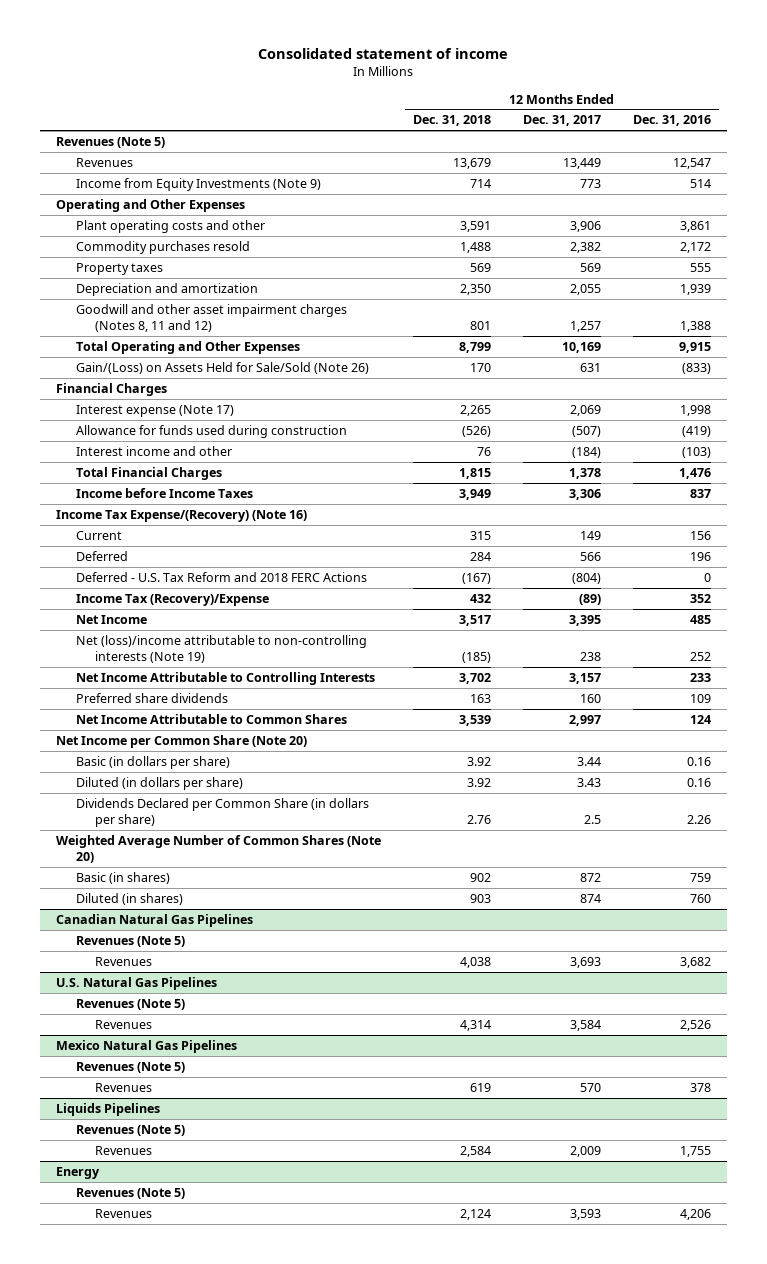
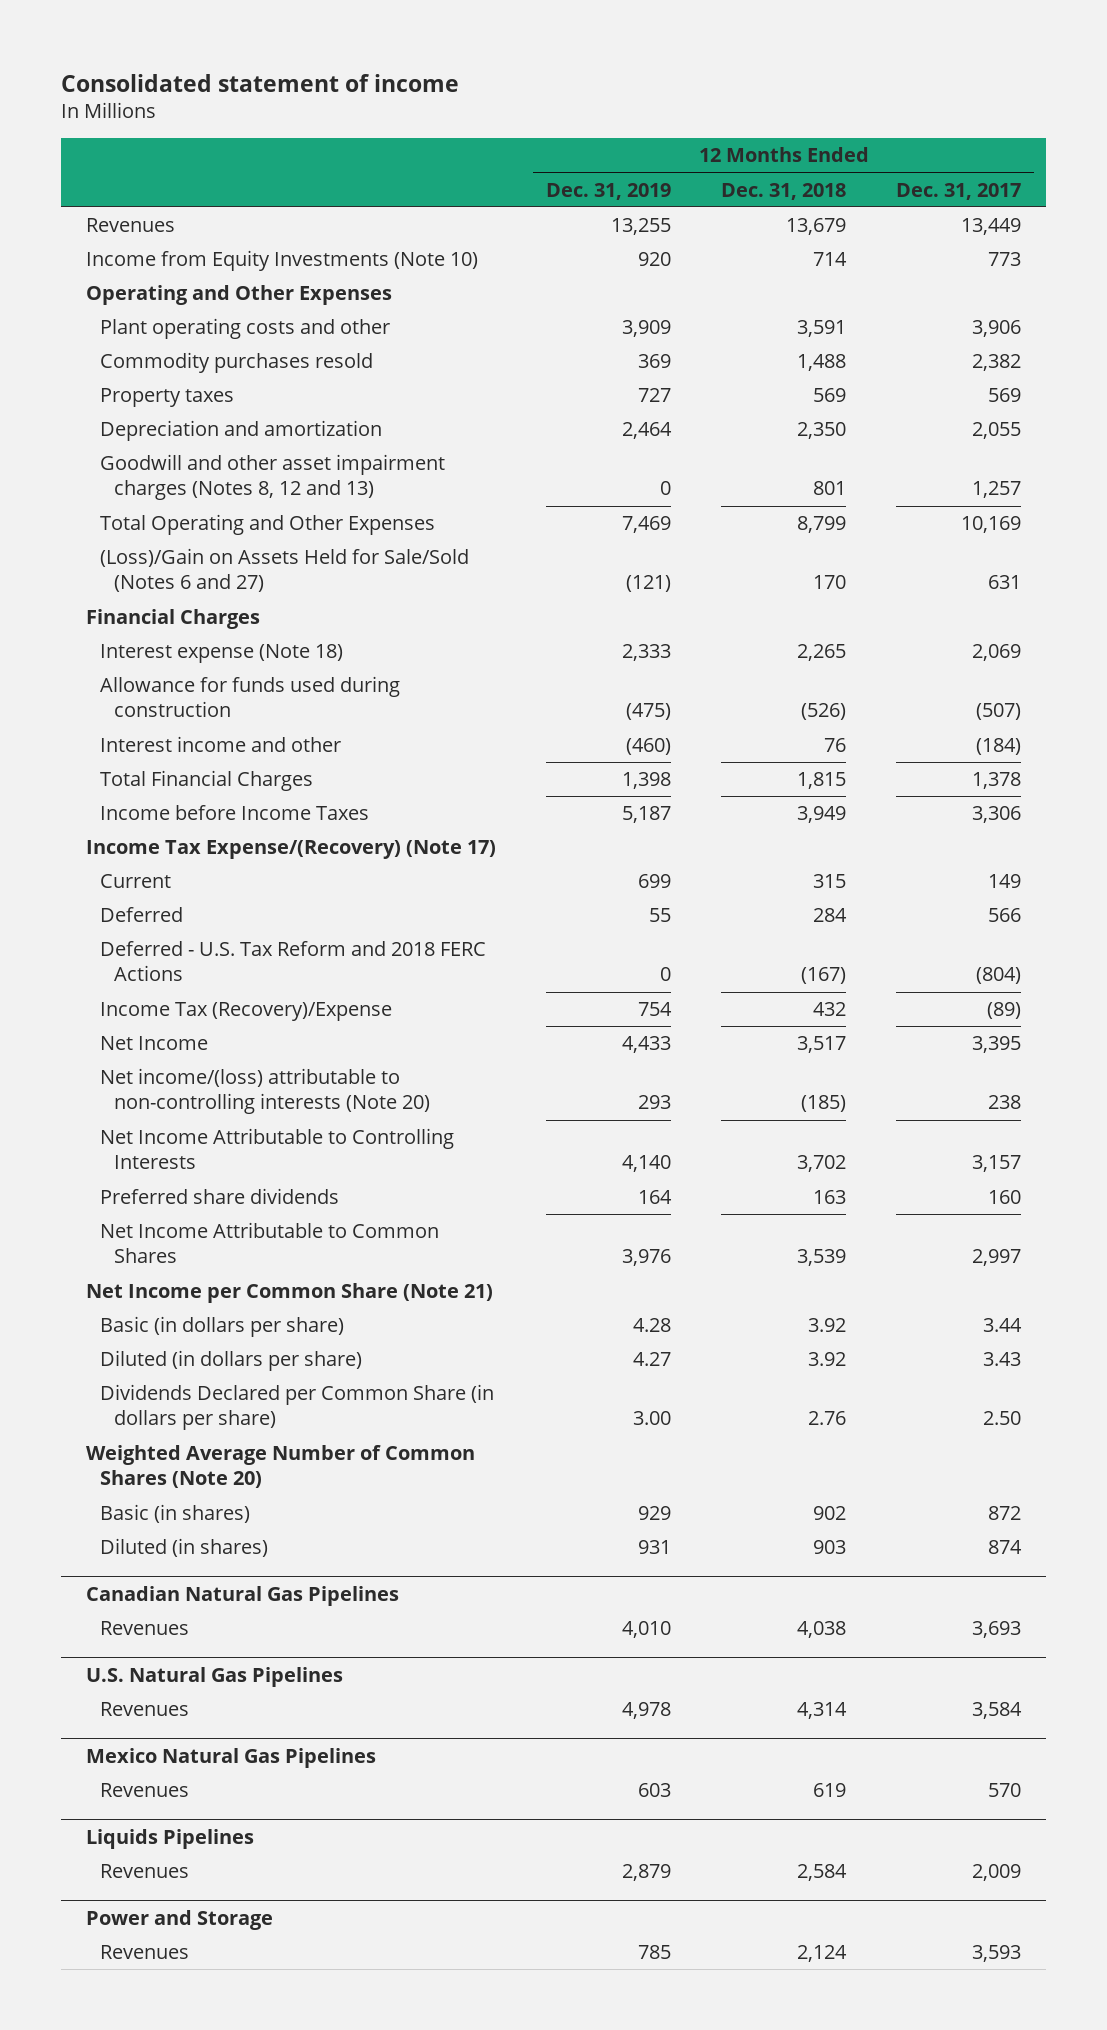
- | 12 Months Ended Dec. 31, 2018 | 12 Months Ended Dec. 31, 2017 | 12 Months Ended Dec. 31, 2016
+ | 12 Months Ended Dec. 31, 2019 | 12 Months Ended Dec. 31, 2018 | 12 Months Ended Dec. 31, 2017
- Revenues (Note 5)
- Income from Equity Investments (Note 9) | 714 | 773 | 514
+ Income from Equity Investments (Note 10) | 920 | 714 | 773
- Goodwill and other asset impairment charges (Notes 8, 11 and 12) | 801 | 1,257 | 1,388
+ Goodwill and other asset impairment charges (Notes 8, 12 and 13) | 0 | 801 | 1,257
- Gain/(Loss) on Assets Held for Sale/Sold (Note 26) | 170 | 631 | (833)
+ (Loss)/Gain on Assets Held for Sale/Sold (Notes 6 and 27) | (121) | 170 | 631
- Interest expense (Note 17) | 2,265 | 2,069 | 1,998
+ Interest expense (Note 18) | 2,333 | 2,265 | 2,069
- Income Tax Expense/(Recovery) (Note 16)
+ Income Tax Expense/(Recovery) (Note 17)
- Net (loss)/income attributable to non-controlling interests (Note 19) | (185) | 238 | 252
+ Net income/(loss) attributable to non-controlling interests (Note 20) | 293 | (185) | 238
- Net Income per Common Share (Note 20)
+ Net Income per Common Share (Note 21)
- Dividends Declared per Common Share (in dollars per share) | 2.76 | 2.5 | 2.26
+ Dividends Declared per Common Share (in dollars per share) | 3.00 | 2.76 | 2.50
@ Canadian Natural Gas Pipelines
- Revenues (Note 5)
@ U.S. Natural Gas Pipelines
- Revenues (Note 5)
@ Mexico Natural Gas Pipelines
- Revenues (Note 5)
@ Liquids Pipelines
- Revenues (Note 5)
- Energy
- Revenues (Note 5)
+ Power and Storage

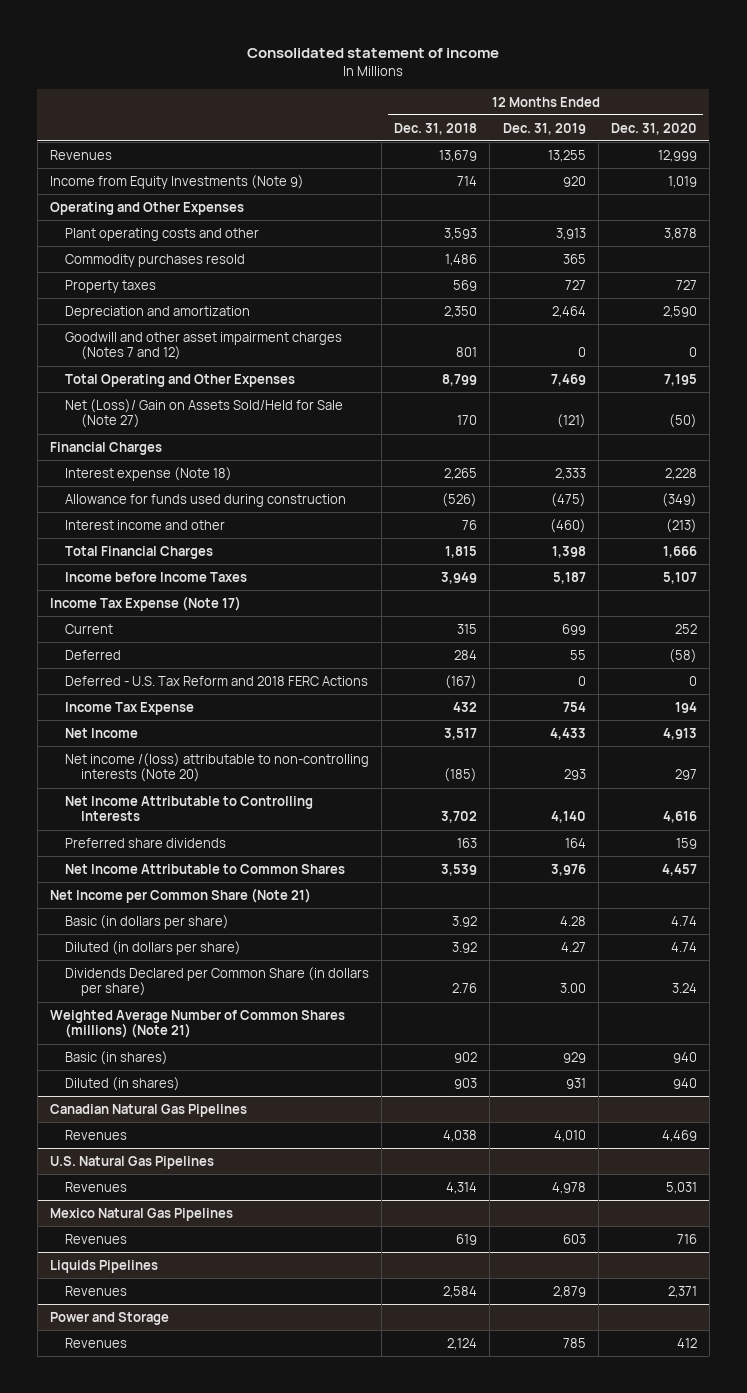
- | 12 Months Ended Dec. 31, 2019 | 12 Months Ended Dec. 31, 2018 | 12 Months Ended Dec. 31, 2017
+ | 12 Months Ended Dec. 31, 2018 | 12 Months Ended Dec. 31, 2019 | 12 Months Ended Dec. 31, 2020
- Income from Equity Investments (Note 10) | 920 | 714 | 773
+ Income from Equity Investments (Note 9) | 714 | 920 | 1,019
- Plant operating costs and other | 3,909 | 3,591 | 3,906
- Commodity purchases resold | 369 | 1,488 | 2,382
+ Plant operating costs and other | 3,593 | 3,913 | 3,878
+ Commodity purchases resold | 1,486 | 365 |
- Goodwill and other asset impairment charges (Notes 8, 12 and 13) | 0 | 801 | 1,257
+ Goodwill and other asset impairment charges (Notes 7 and 12) | 801 | 0 | 0
- (Loss)/Gain on Assets Held for Sale/Sold (Notes 6 and 27) | (121) | 170 | 631
+ Net (Loss)/ Gain on Assets Sold/Held for Sale (Note 27) | 170 | (121) | (50)
- Income Tax Expense/(Recovery) (Note 17)
+ Income Tax Expense (Note 17)
- Income Tax (Recovery)/Expense | 754 | 432 | (89)
+ Income Tax Expense | 432 | 754 | 194
- Net income/(loss) attributable to non-controlling interests (Note 20) | 293 | (185) | 238
+ Net income /(loss) attributable to non-controlling interests (Note 20) | (185) | 293 | 297
- Weighted Average Number of Common Shares (Note 20)
+ Weighted Average Number of Common Shares (millions) (Note 21)

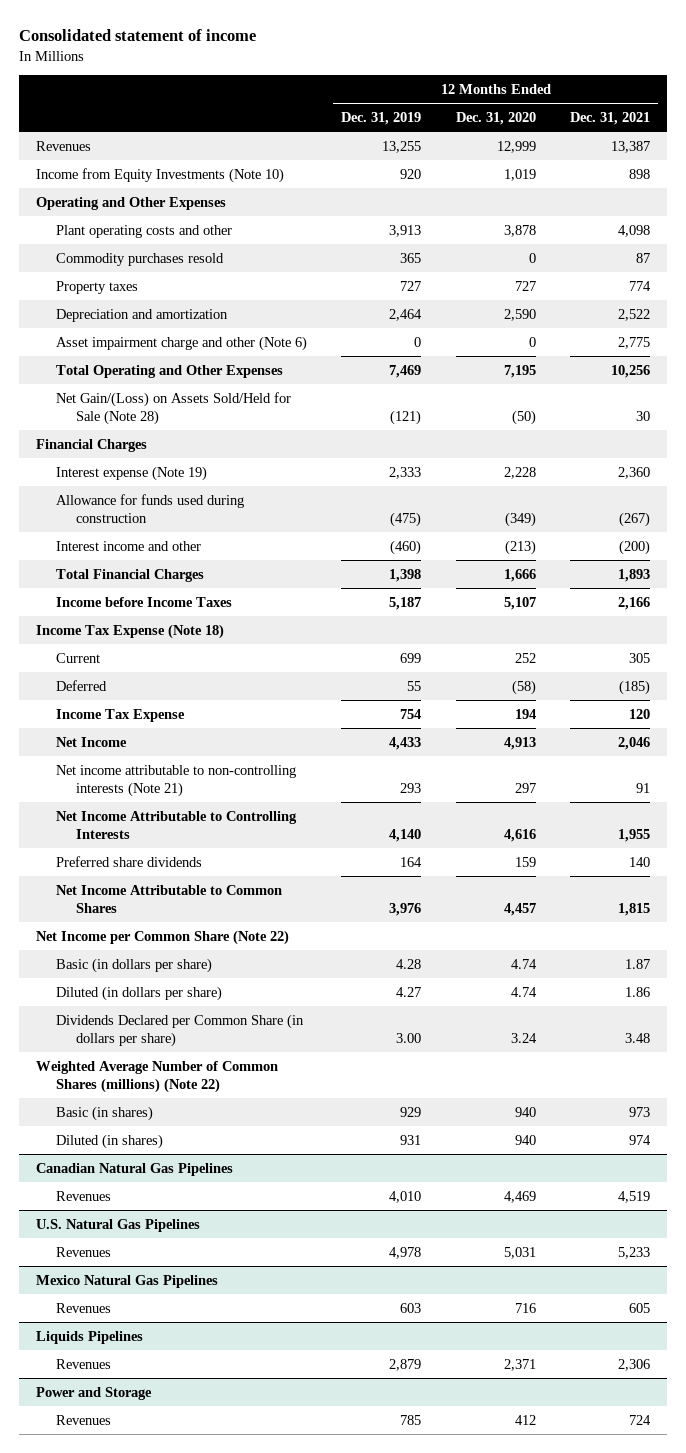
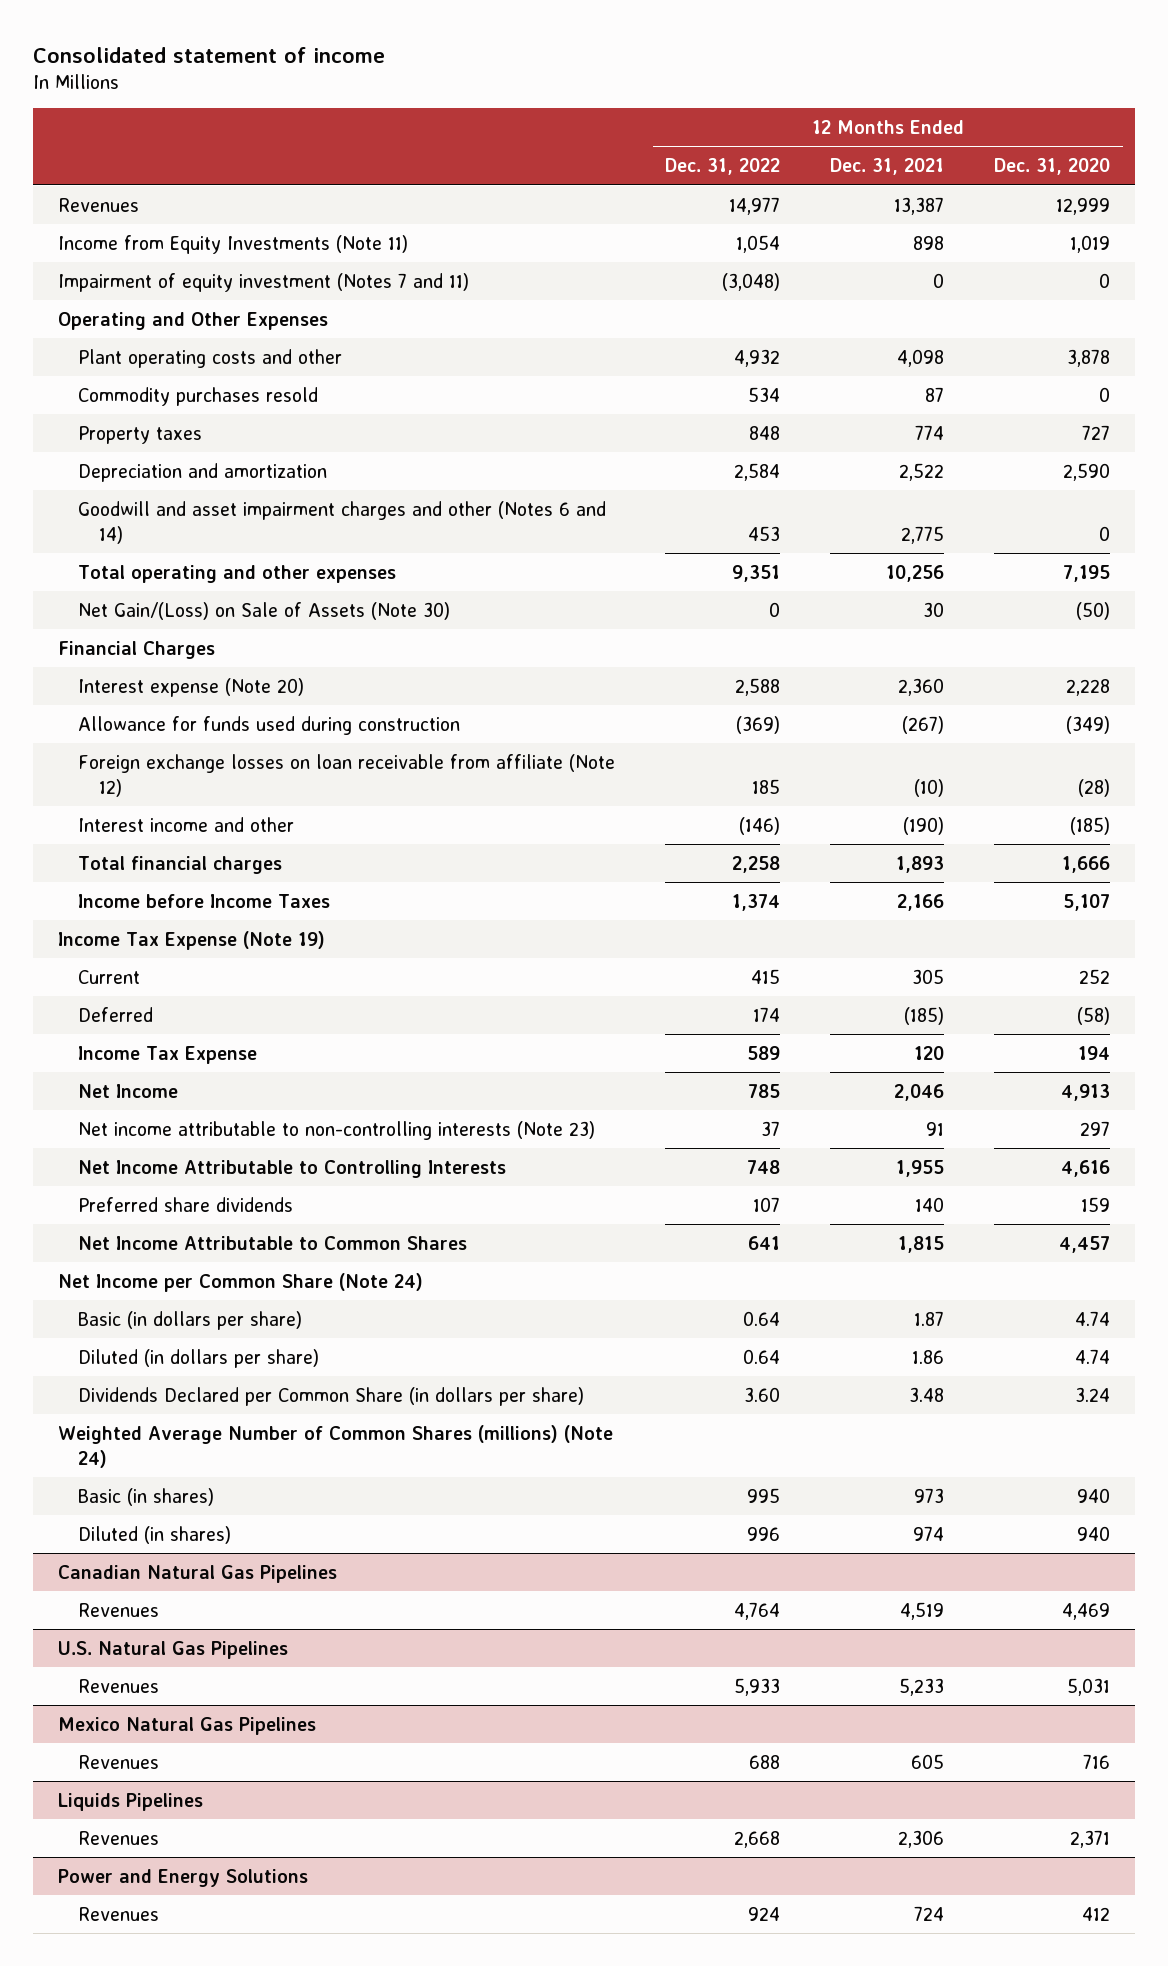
- | 12 Months Ended Dec. 31, 2019 | 12 Months Ended Dec. 31, 2020 | 12 Months Ended Dec. 31, 2021
+ | 12 Months Ended Dec. 31, 2022 | 12 Months Ended Dec. 31, 2021 | 12 Months Ended Dec. 31, 2020
- Income from Equity Investments (Note 10) | 920 | 1,019 | 898
+ Income from Equity Investments (Note 11) | 1,054 | 898 | 1,019
+ Impairment of equity investment (Notes 7 and 11) | (3,048) | 0 | 0
- Asset impairment charge and other (Note 6) | 0 | 0 | 2,775
- Total Operating and Other Expenses | 7,469 | 7,195 | 10,256
- Net Gain/(Loss) on Assets Sold/Held for Sale (Note 28) | (121) | (50) | 30
+ Goodwill and asset impairment charges and other (Notes 6 and 14) | 453 | 2,775 | 0
+ Total operating and other expenses | 9,351 | 10,256 | 7,195
+ Net Gain/(Loss) on Sale of Assets (Note 30) | 0 | 30 | (50)
- Interest expense (Note 19) | 2,333 | 2,228 | 2,360
+ Interest expense (Note 20) | 2,588 | 2,360 | 2,228
- Interest income and other | (460) | (213) | (200)
- Total Financial Charges | 1,398 | 1,666 | 1,893
+ Foreign exchange losses on loan receivable from affiliate (Note 12) | 185 | (10) | (28)
+ Interest income and other | (146) | (190) | (185)
+ Total financial charges | 2,258 | 1,893 | 1,666
- Income Tax Expense (Note 18)
+ Income Tax Expense (Note 19)
- Net income attributable to non-controlling interests (Note 21) | 293 | 297 | 91
+ Net income attributable to non-controlling interests (Note 23) | 37 | 91 | 297
- Net Income per Common Share (Note 22)
+ Net Income per Common Share (Note 24)
- Weighted Average Number of Common Shares (millions) (Note 22)
+ Weighted Average Number of Common Shares (millions) (Note 24)
- Power and Storage
+ Power and Energy Solutions

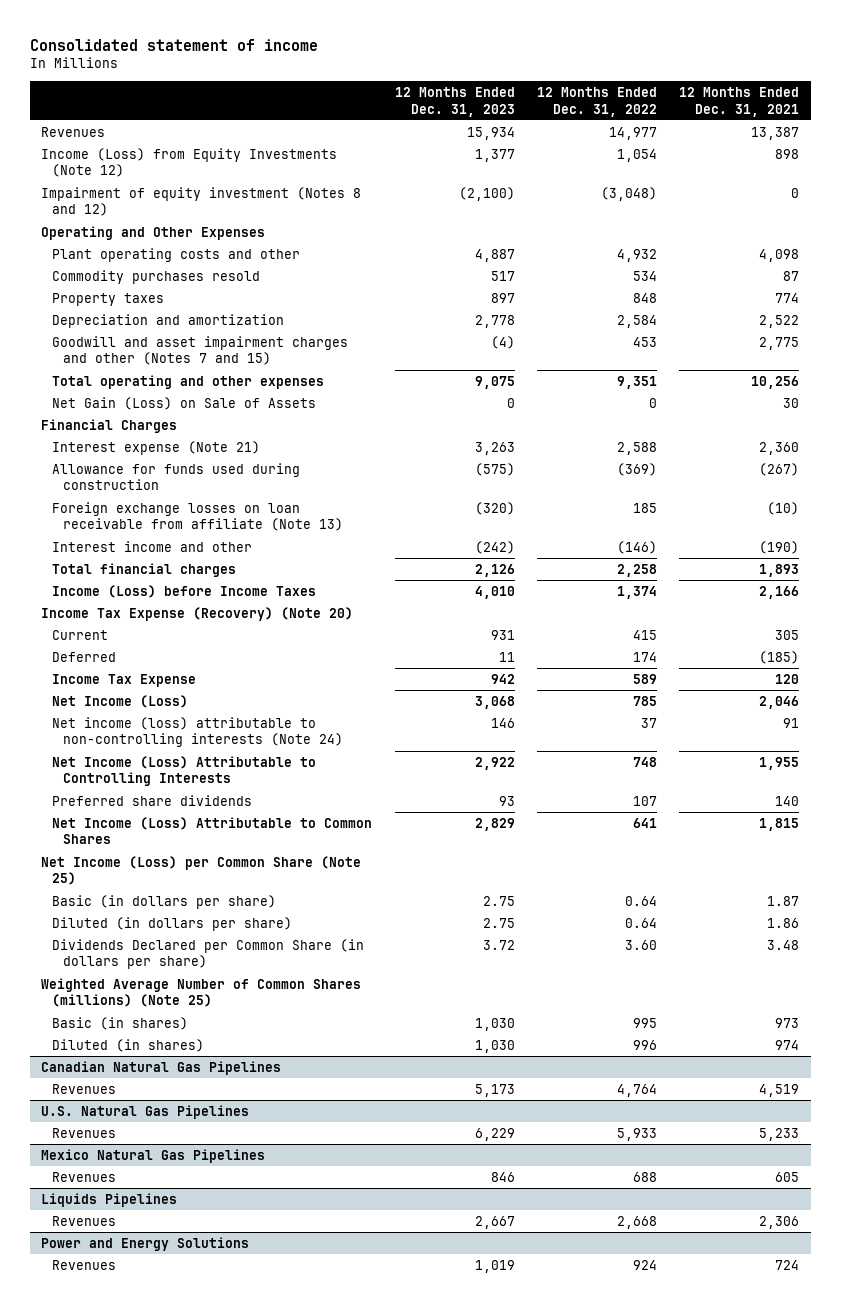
- | 12 Months Ended Dec. 31, 2022 | 12 Months Ended Dec. 31, 2021 | 12 Months Ended Dec. 31, 2020
+ | 12 Months Ended Dec. 31, 2023 | 12 Months Ended Dec. 31, 2022 | 12 Months Ended Dec. 31, 2021
- Income from Equity Investments (Note 11) | 1,054 | 898 | 1,019
- Impairment of equity investment (Notes 7 and 11) | (3,048) | 0 | 0
+ Income (Loss) from Equity Investments (Note 12) | 1,377 | 1,054 | 898
+ Impairment of equity investment (Notes 8 and 12) | (2,100) | (3,048) | 0
- Goodwill and asset impairment charges and other (Notes 6 and 14) | 453 | 2,775 | 0
+ Goodwill and asset impairment charges and other (Notes 7 and 15) | (4) | 453 | 2,775
- Net Gain/(Loss) on Sale of Assets (Note 30) | 0 | 30 | (50)
+ Net Gain (Loss) on Sale of Assets | 0 | 0 | 30
- Interest expense (Note 20) | 2,588 | 2,360 | 2,228
+ Interest expense (Note 21) | 3,263 | 2,588 | 2,360
- Foreign exchange losses on loan receivable from affiliate (Note 12) | 185 | (10) | (28)
+ Foreign exchange losses on loan receivable from affiliate (Note 13) | (320) | 185 | (10)
- Income before Income Taxes | 1,374 | 2,166 | 5,107
- Income Tax Expense (Note 19)
+ Income (Loss) before Income Taxes | 4,010 | 1,374 | 2,166
+ Income Tax Expense (Recovery) (Note 20)
- Net Income | 785 | 2,046 | 4,913
- Net income attributable to non-controlling interests (Note 23) | 37 | 91 | 297
- Net Income Attributable to Controlling Interests | 748 | 1,955 | 4,616
+ Net Income (Loss) | 3,068 | 785 | 2,046
+ Net income (loss) attributable to non-controlling interests (Note 24) | 146 | 37 | 91
+ Net Income (Loss) Attributable to Controlling Interests | 2,922 | 748 | 1,955
- Net Income Attributable to Common Shares | 641 | 1,815 | 4,457
- Net Income per Common Share (Note 24)
+ Net Income (Loss) Attributable to Common Shares | 2,829 | 641 | 1,815
+ Net Income (Loss) per Common Share (Note 25)
- Weighted Average Number of Common Shares (millions) (Note 24)
+ Weighted Average Number of Common Shares (millions) (Note 25)

